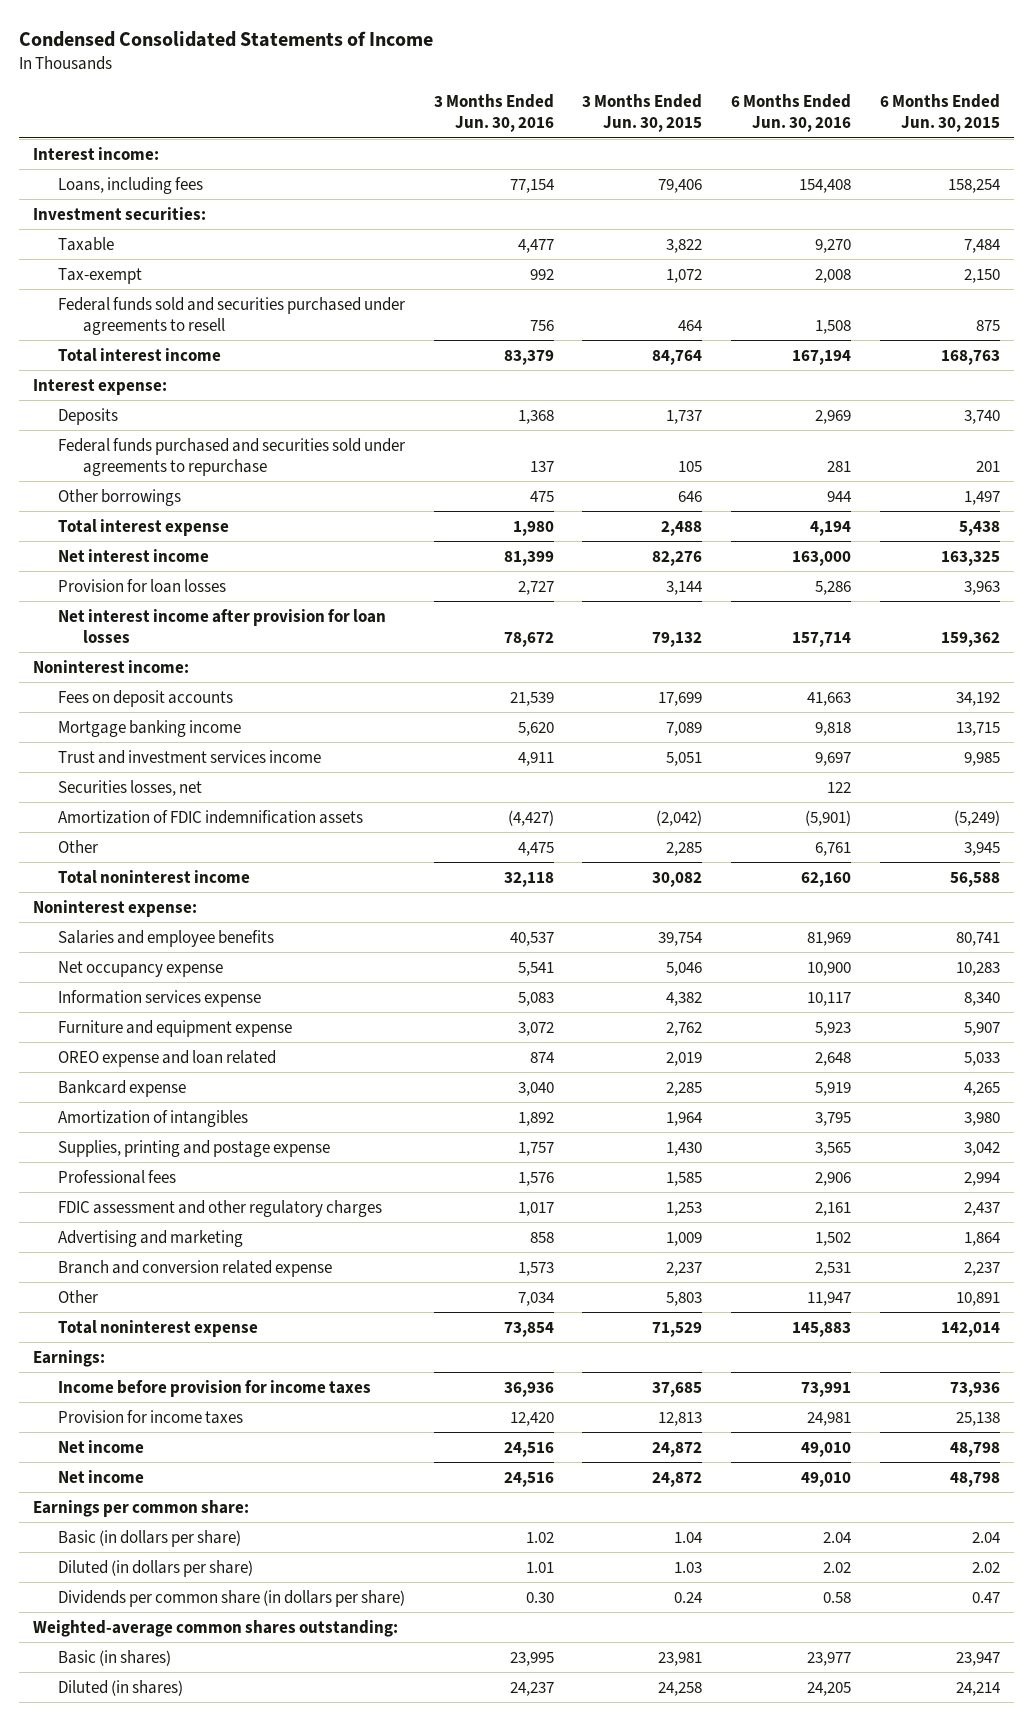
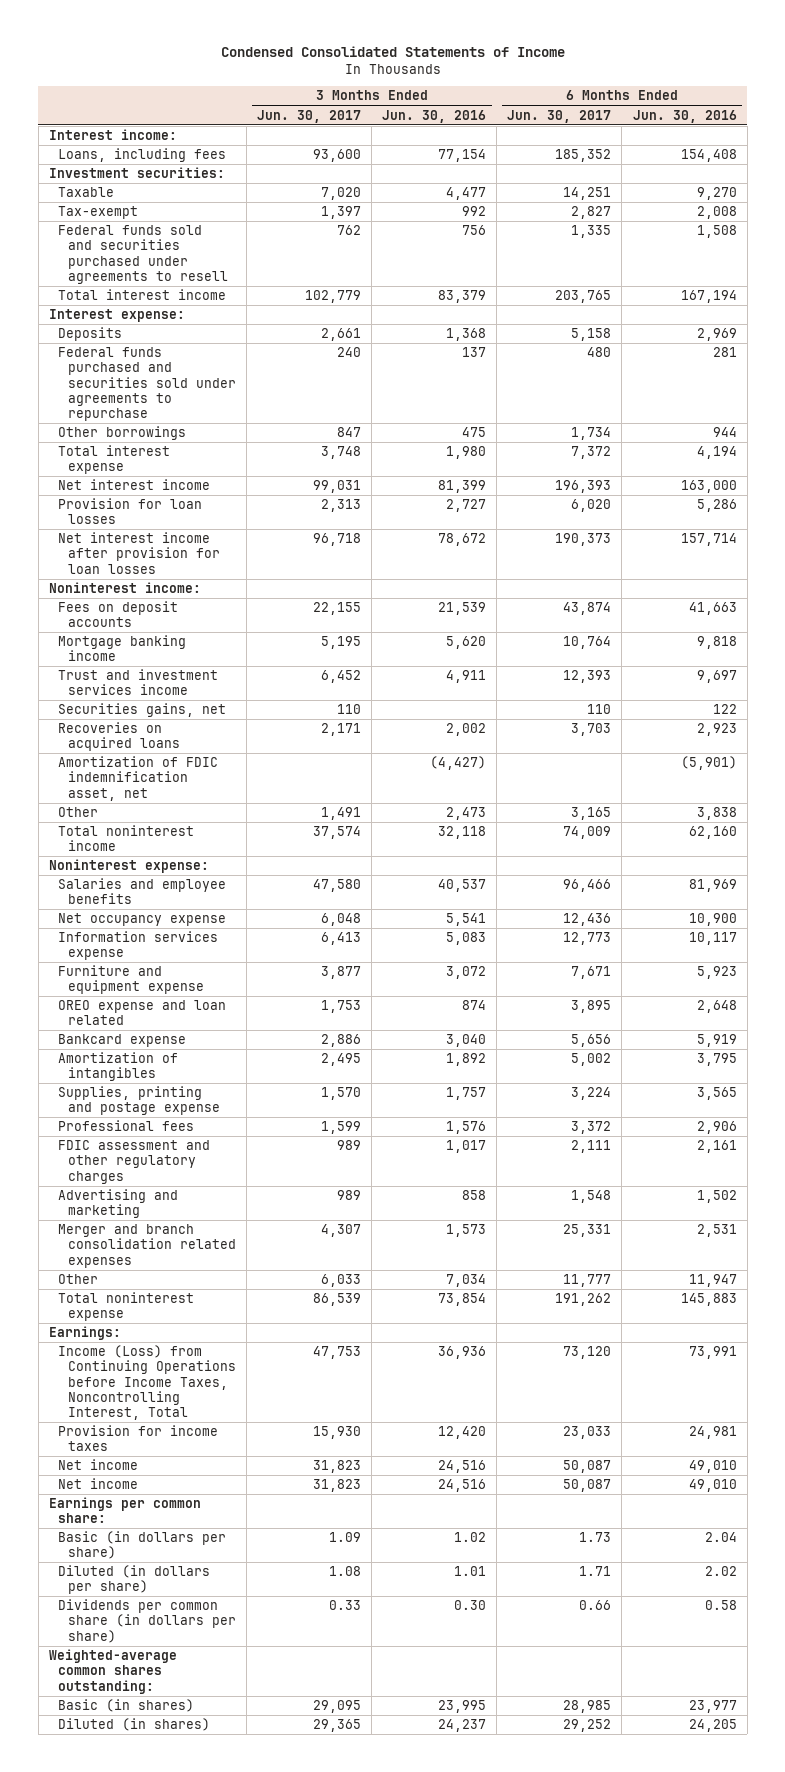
- | 3 Months Ended Jun. 30, 2016 | 3 Months Ended Jun. 30, 2015 | 6 Months Ended Jun. 30, 2016 | 6 Months Ended Jun. 30, 2015
+ | 3 Months Ended Jun. 30, 2017 | 3 Months Ended Jun. 30, 2016 | 6 Months Ended Jun. 30, 2017 | 6 Months Ended Jun. 30, 2016
- Securities losses, net | | | 122 |
- Amortization of FDIC indemnification assets | (4,427) | (2,042) | (5,901) | (5,249)
- Other | 4,475 | 2,285 | 6,761 | 3,945
+ Securities gains, net | 110 | | 110 | 122
+ Recoveries on acquired loans | 2,171 | 2,002 | 3,703 | 2,923
+ Amortization of FDIC indemnification asset, net | | (4,427) | | (5,901)
+ Other | 1,491 | 2,473 | 3,165 | 3,838
- Branch and conversion related expense | 1,573 | 2,237 | 2,531 | 2,237
+ Merger and branch consolidation related expenses | 4,307 | 1,573 | 25,331 | 2,531
- Income before provision for income taxes | 36,936 | 37,685 | 73,991 | 73,936
+ Income (Loss) from Continuing Operations before Income Taxes, Noncontrolling Interest, Total | 47,753 | 36,936 | 73,120 | 73,991

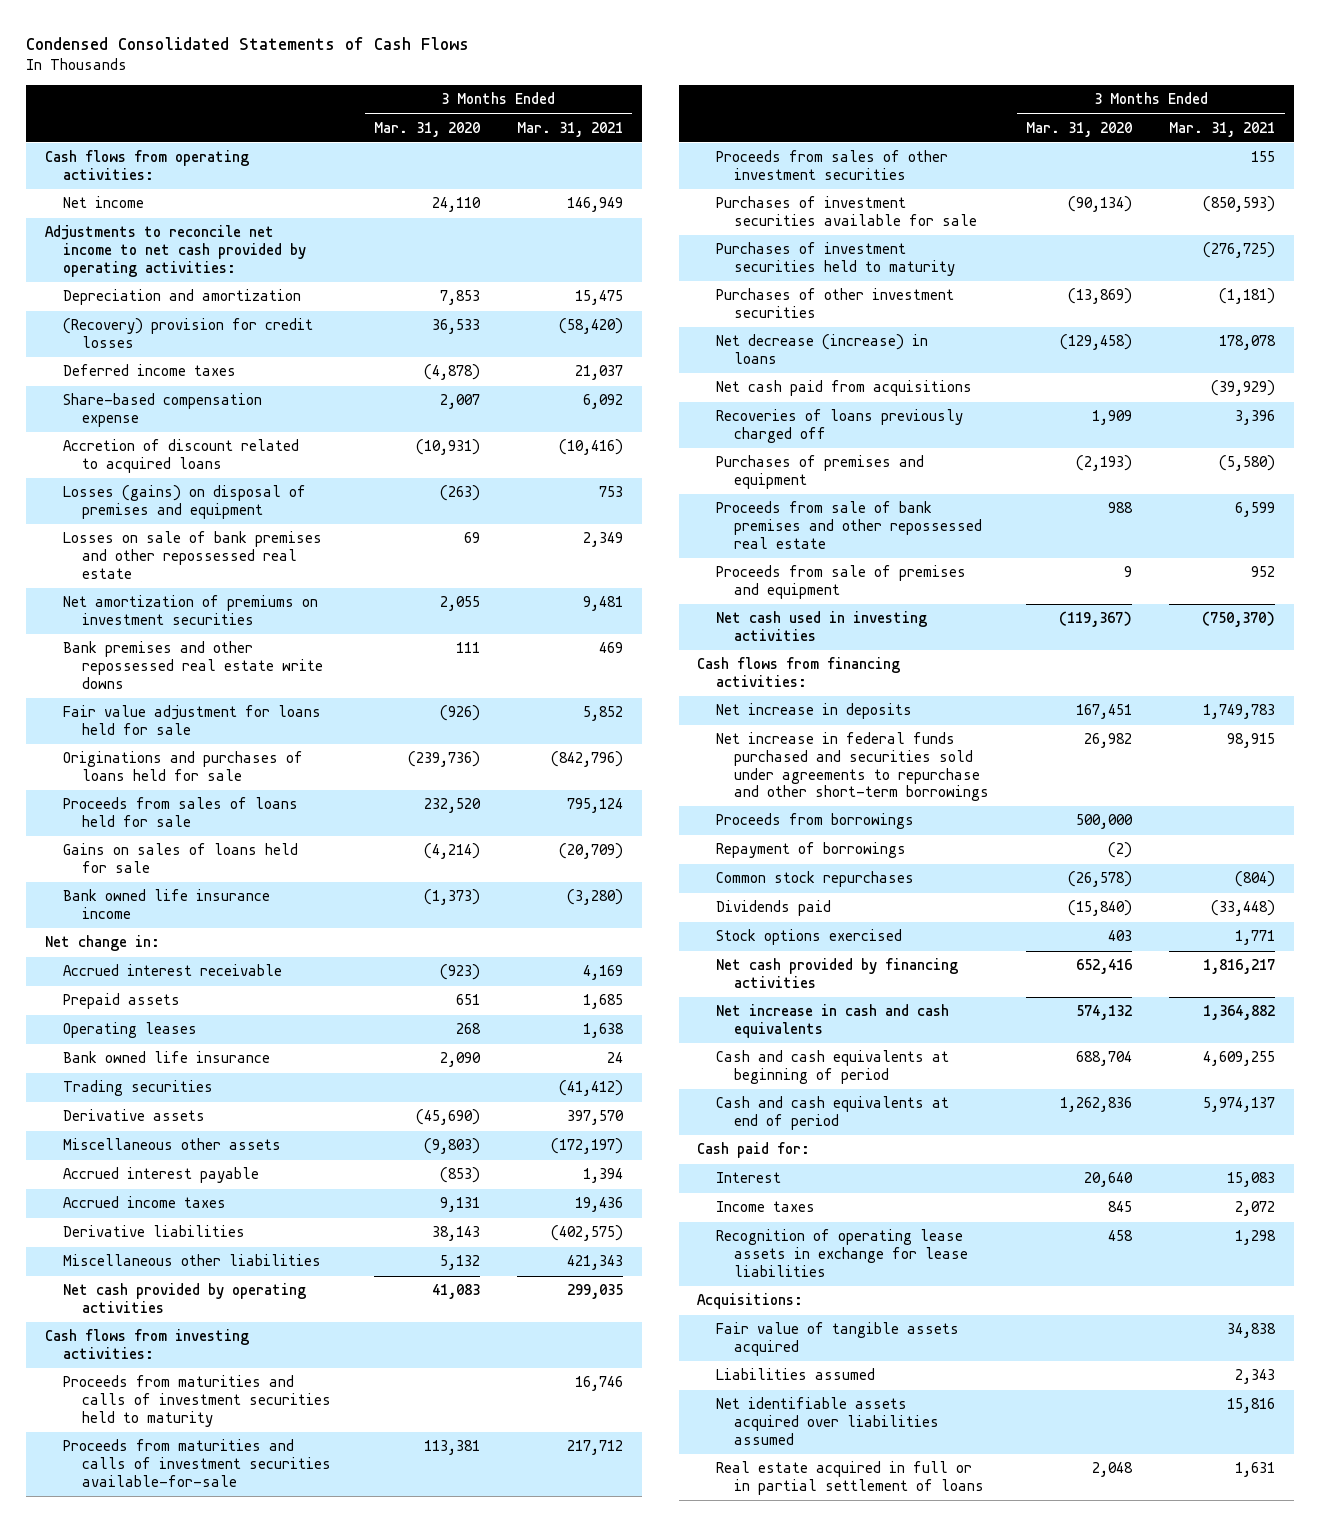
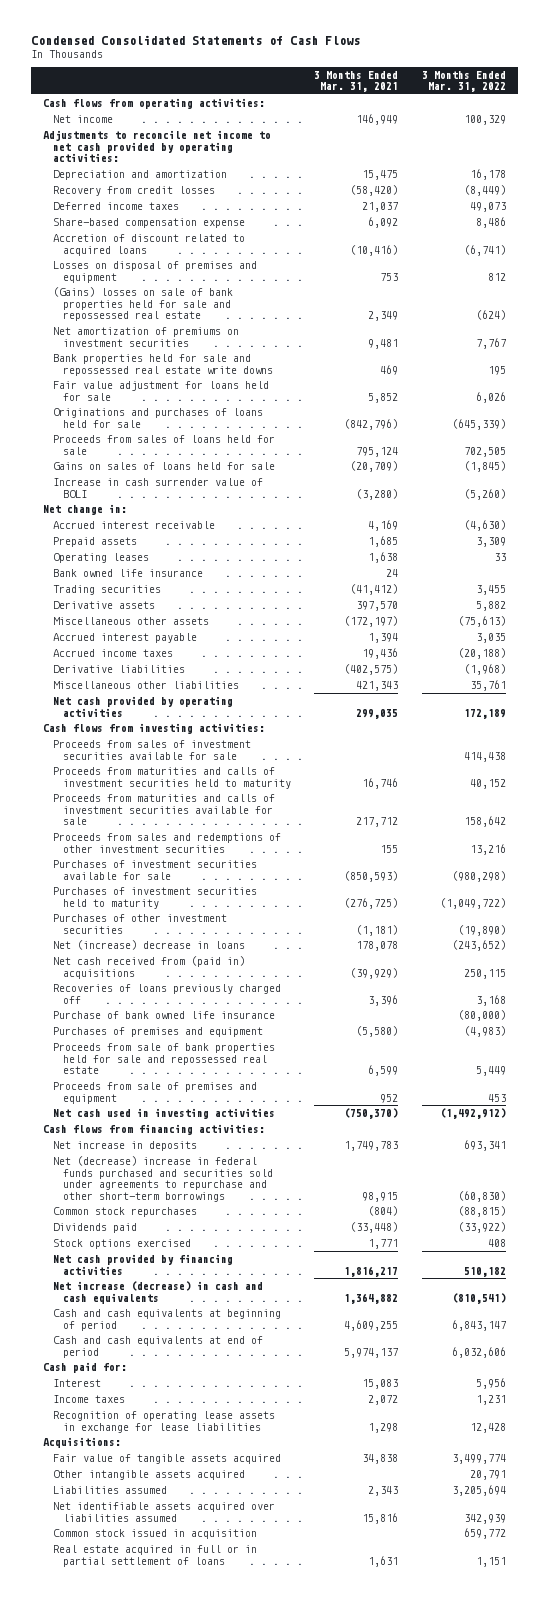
- | 3 Months Ended Mar. 31, 2020 | 3 Months Ended Mar. 31, 2021
+ | 3 Months Ended Mar. 31, 2021 | 3 Months Ended Mar. 31, 2022
- (Recovery) provision for credit losses | 36,533 | (58,420)
+ Recovery from credit losses | (58,420) | (8,449)
- Losses (gains) on disposal of premises and equipment | (263) | 753
- Losses on sale of bank premises and other repossessed real estate | 69 | 2,349
+ Losses on disposal of premises and equipment | 753 | 812
+ (Gains) losses on sale of bank properties held for sale and repossessed real estate | 2,349 | (624)
- Bank premises and other repossessed real estate write downs | 111 | 469
+ Bank properties held for sale and repossessed real estate write downs | 469 | 195
- Bank owned life insurance income | (1,373) | (3,280)
+ Increase in cash surrender value of BOLI | (3,280) | (5,260)
+ Proceeds from sales of investment securities available for sale | | 414,438
- Proceeds from maturities and calls of investment securities available-for-sale | 113,381 | 217,712
- Proceeds from sales of other investment securities | | 155
+ Proceeds from maturities and calls of investment securities available for sale | 217,712 | 158,642
+ Proceeds from sales and redemptions of other investment securities | 155 | 13,216
- Net decrease (increase) in loans | (129,458) | 178,078
- Net cash paid from acquisitions | | (39,929)
+ Net (increase) decrease in loans | 178,078 | (243,652)
+ Net cash received from (paid in) acquisitions | (39,929) | 250,115
+ Purchase of bank owned life insurance | | (80,000)
- Proceeds from sale of bank premises and other repossessed real estate | 988 | 6,599
+ Proceeds from sale of bank properties held for sale and repossessed real estate | 6,599 | 5,449
- Net increase in federal funds purchased and securities sold under agreements to repurchase and other short-term borrowings | 26,982 | 98,915
- Proceeds from borrowings | 500,000 |
- Repayment of borrowings | (2) |
+ Net (decrease) increase in federal funds purchased and securities sold under agreements to repurchase and other short-term borrowings | 98,915 | (60,830)
- Net increase in cash and cash equivalents | 574,132 | 1,364,882
+ Net increase (decrease) in cash and cash equivalents | 1,364,882 | (810,541)
+ Other intangible assets acquired | | 20,791
+ Common stock issued in acquisition | | 659,772

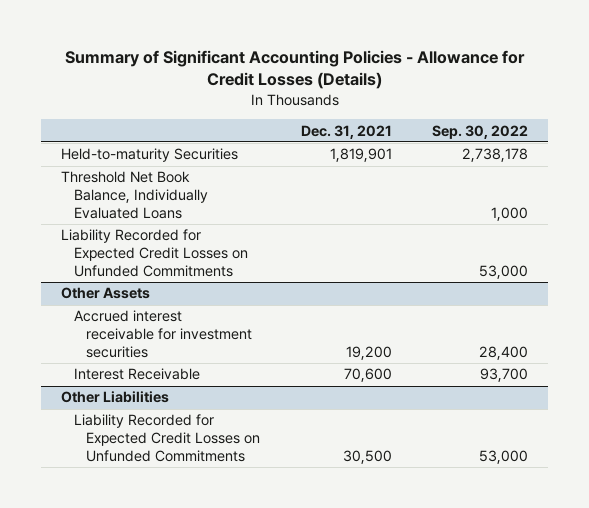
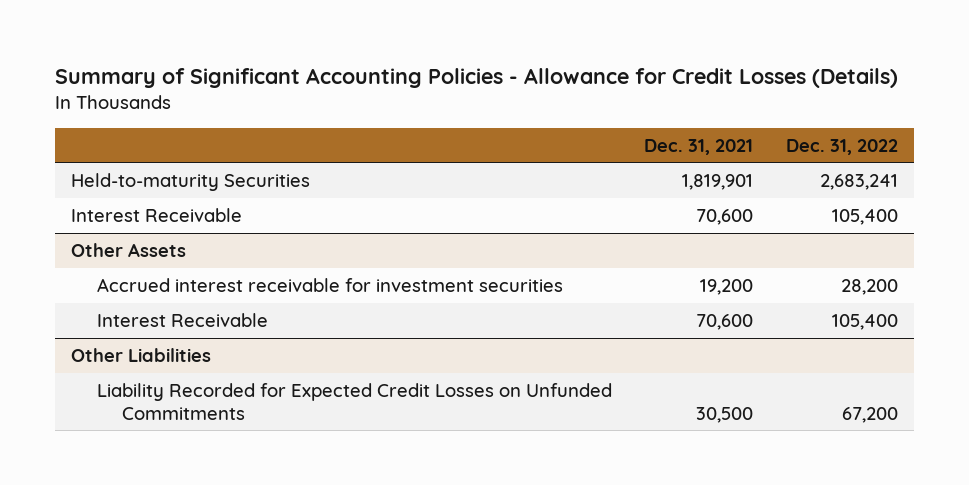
- | Dec. 31, 2021 | Sep. 30, 2022
+ | Dec. 31, 2021 | Dec. 31, 2022
- Threshold Net Book Balance, Individually Evaluated Loans | | 1,000
- Liability Recorded for Expected Credit Losses on Unfunded Commitments | | 53,000
+ Interest Receivable | 70,600 | 105,400

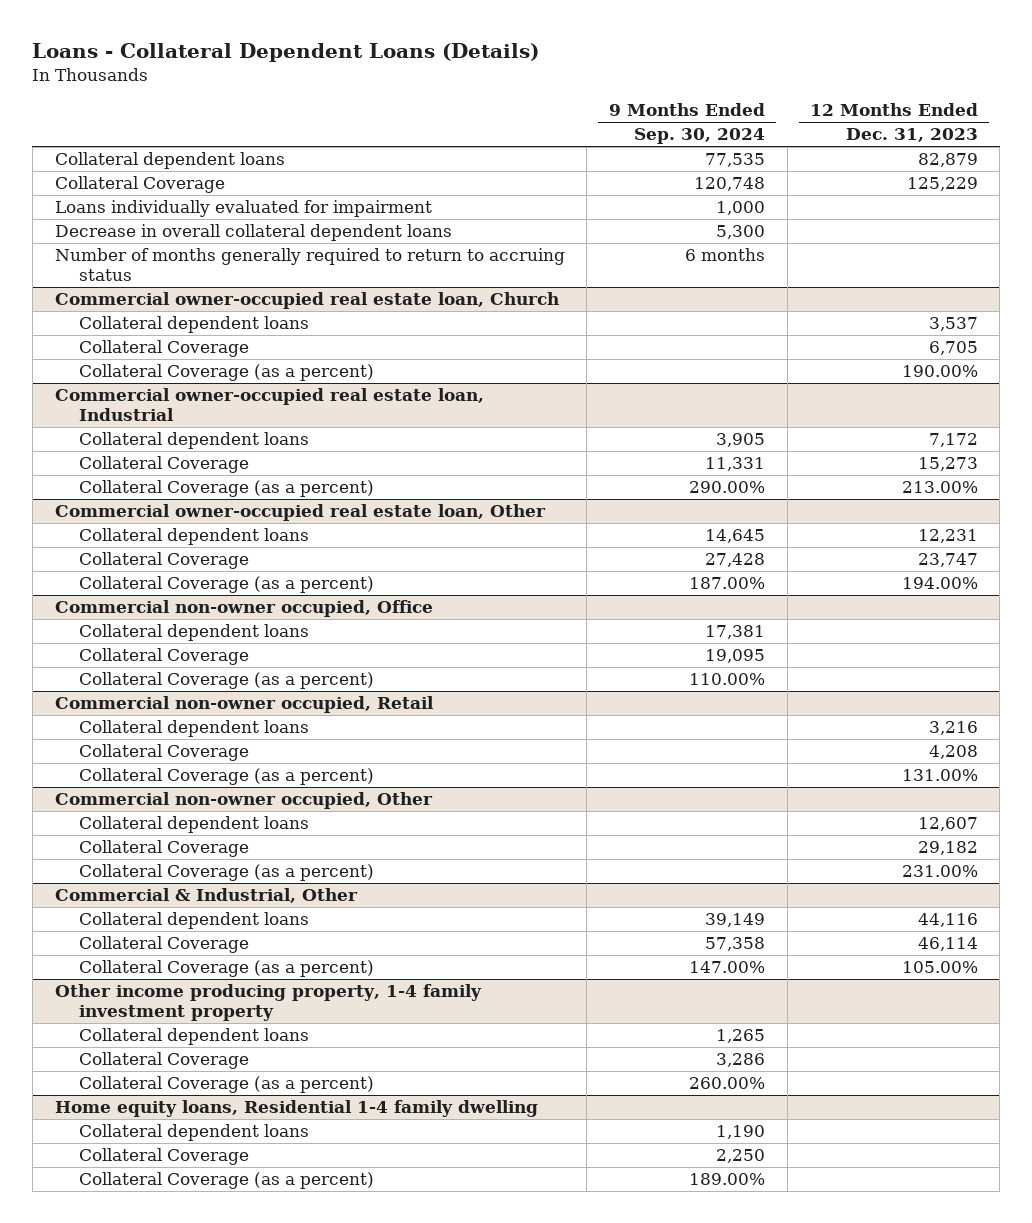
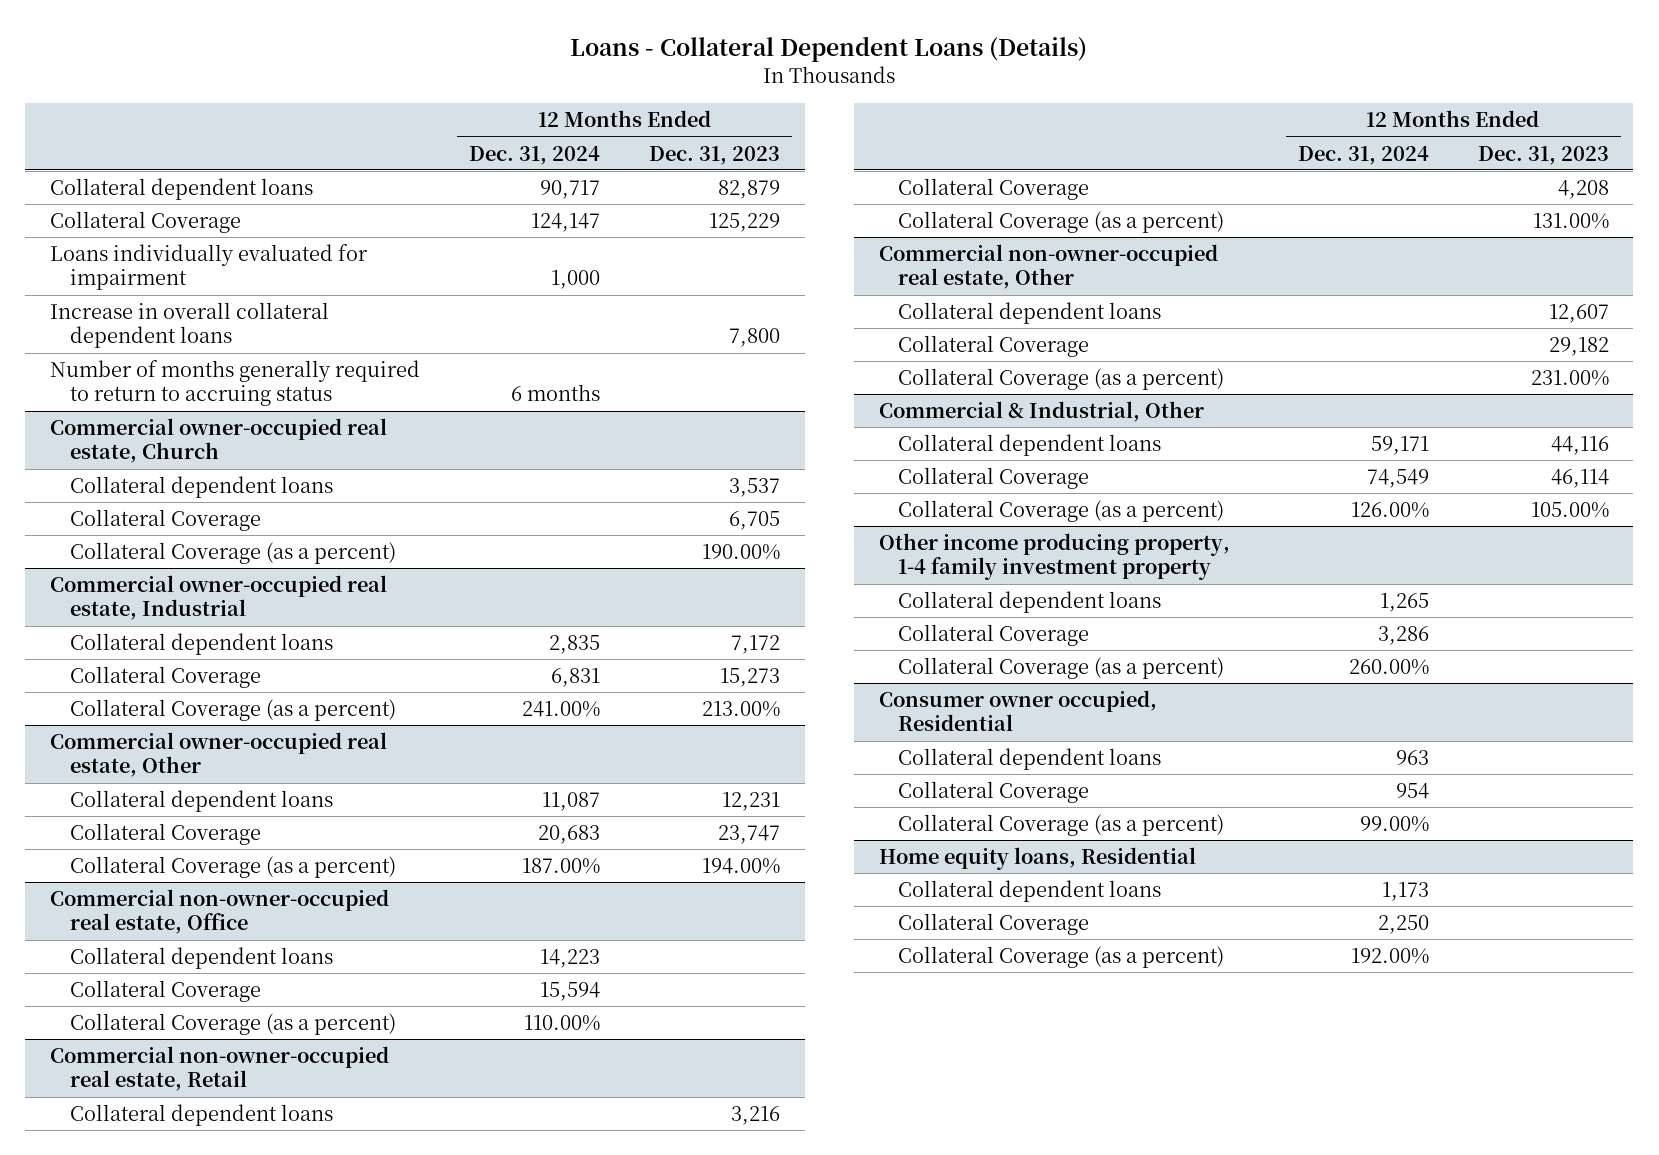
- | 9 Months Ended Sep. 30, 2024 | 12 Months Ended Dec. 31, 2023
+ | 12 Months Ended Dec. 31, 2024 | 12 Months Ended Dec. 31, 2023
- Decrease in overall collateral dependent loans | 5,300 |
+ Increase in overall collateral dependent loans | | 7,800
- Commercial owner-occupied real estate loan, Church
+ Commercial owner-occupied real estate, Church
- Commercial owner-occupied real estate loan, Industrial
+ Commercial owner-occupied real estate, Industrial
- Commercial owner-occupied real estate loan, Other
+ Commercial owner-occupied real estate, Other
- Commercial non-owner occupied, Office
+ Commercial non-owner-occupied real estate, Office
- Commercial non-owner occupied, Retail
+ Commercial non-owner-occupied real estate, Retail
- Commercial non-owner occupied, Other
+ Commercial non-owner-occupied real estate, Other
- Home equity loans, Residential 1-4 family dwelling
+ Consumer owner occupied, Residential
+ Home equity loans, Residential
+ Collateral dependent loans | 1,173 |
+ Collateral Coverage | 2,250 |
+ Collateral Coverage (as a percent) | 192.00% |

